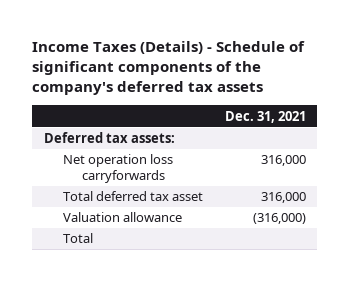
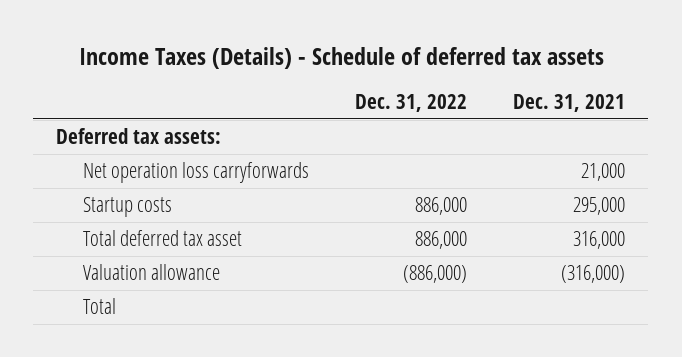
- Income Taxes (Details) - Schedule of significant components of the company's deferred tax assets
+ Income Taxes (Details) - Schedule of deferred tax assets
- | Dec. 31, 2021
+ | Dec. 31, 2022 | Dec. 31, 2021
- Net operation loss carryforwards | 316,000
+ Net operation loss carryforwards | | 21,000
+ Startup costs | 886,000 | 295,000

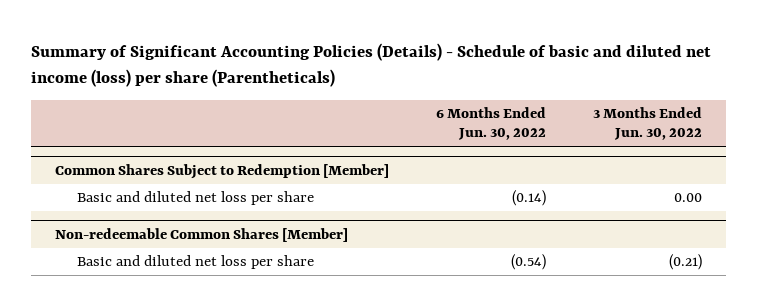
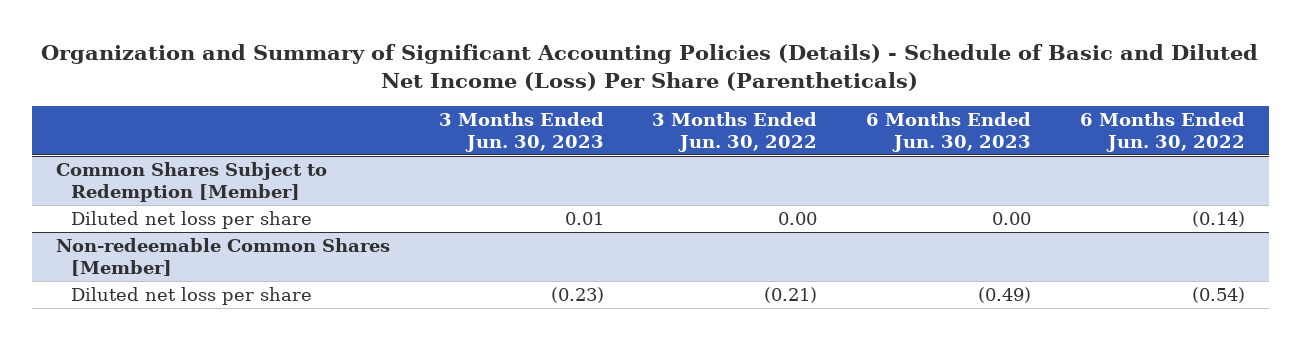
- Summary of Significant Accounting Policies (Details) - Schedule of basic and diluted net income (loss) per share (Parentheticals)
+ Organization and Summary of Significant Accounting Policies (Details) - Schedule of Basic and Diluted Net Income (Loss) Per Share (Parentheticals)
- | 6 Months Ended Jun. 30, 2022 | 3 Months Ended Jun. 30, 2022
+ | 3 Months Ended Jun. 30, 2023 | 3 Months Ended Jun. 30, 2022 | 6 Months Ended Jun. 30, 2023 | 6 Months Ended Jun. 30, 2022
@ Common Shares Subject to Redemption [Member]
- Basic and diluted net loss per share | (0.14) | 0.00
+ Diluted net loss per share | 0.01 | 0.00 | 0.00 | (0.14)
@ Non-redeemable Common Shares [Member]
- Basic and diluted net loss per share | (0.54) | (0.21)
+ Diluted net loss per share | (0.23) | (0.21) | (0.49) | (0.54)

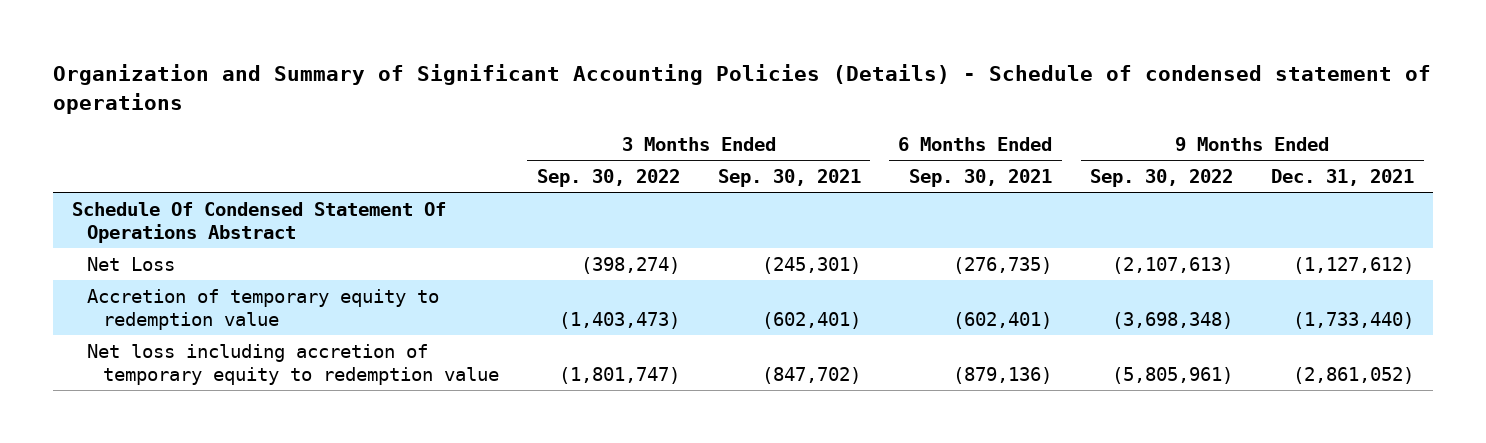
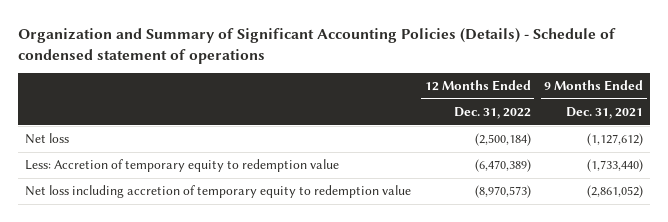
- | 3 Months Ended Sep. 30, 2022 | 3 Months Ended Sep. 30, 2021 | 6 Months Ended Sep. 30, 2021 | 9 Months Ended Sep. 30, 2022 | 9 Months Ended Dec. 31, 2021
+ | 12 Months Ended Dec. 31, 2022 | 9 Months Ended Dec. 31, 2021
- Schedule Of Condensed Statement Of Operations Abstract
- Net Loss | (398,274) | (245,301) | (276,735) | (2,107,613) | (1,127,612)
- Accretion of temporary equity to redemption value | (1,403,473) | (602,401) | (602,401) | (3,698,348) | (1,733,440)
+ Net loss | (2,500,184) | (1,127,612)
+ Less: Accretion of temporary equity to redemption value | (6,470,389) | (1,733,440)

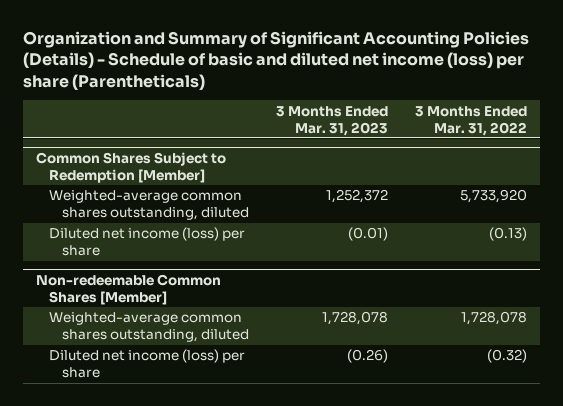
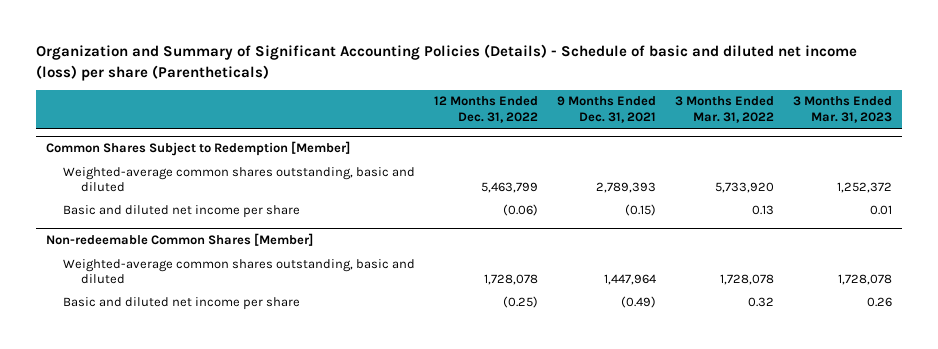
- | 3 Months Ended Mar. 31, 2023 | 3 Months Ended Mar. 31, 2022
+ | 12 Months Ended Dec. 31, 2022 | 9 Months Ended Dec. 31, 2021 | 3 Months Ended Mar. 31, 2022 | 3 Months Ended Mar. 31, 2023
@ Common Shares Subject to Redemption [Member]
- Weighted-average common shares outstanding, diluted | 1,252,372 | 5,733,920
- Diluted net income (loss) per share | (0.01) | (0.13)
+ Weighted-average common shares outstanding, basic and diluted | 5,463,799 | 2,789,393 | 5,733,920 | 1,252,372
+ Basic and diluted net income per share | (0.06) | (0.15) | 0.13 | 0.01
@ Non-redeemable Common Shares [Member]
- Weighted-average common shares outstanding, diluted | 1,728,078 | 1,728,078
- Diluted net income (loss) per share | (0.26) | (0.32)
+ Weighted-average common shares outstanding, basic and diluted | 1,728,078 | 1,447,964 | 1,728,078 | 1,728,078
+ Basic and diluted net income per share | (0.25) | (0.49) | 0.32 | 0.26

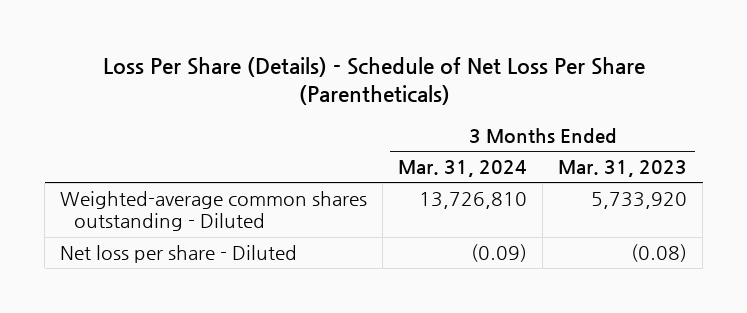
- Organization and Summary of Significant Accounting Policies (Details) - Schedule of basic and diluted net income (loss) per share (Parentheticals)
+ Loss Per Share (Details) - Schedule of Net Loss Per Share (Parentheticals)
- | 12 Months Ended Dec. 31, 2022 | 9 Months Ended Dec. 31, 2021 | 3 Months Ended Mar. 31, 2022 | 3 Months Ended Mar. 31, 2023
+ | 3 Months Ended Mar. 31, 2024 | 3 Months Ended Mar. 31, 2023
- Common Shares Subject to Redemption [Member]
- Weighted-average common shares outstanding, basic and diluted | 5,463,799 | 2,789,393 | 5,733,920 | 1,252,372
- Basic and diluted net income per share | (0.06) | (0.15) | 0.13 | 0.01
- Non-redeemable Common Shares [Member]
- Weighted-average common shares outstanding, basic and diluted | 1,728,078 | 1,447,964 | 1,728,078 | 1,728,078
- Basic and diluted net income per share | (0.25) | (0.49) | 0.32 | 0.26
+ Weighted-average common shares outstanding - Diluted | 13,726,810 | 5,733,920
+ Net loss per share - Diluted | (0.09) | (0.08)

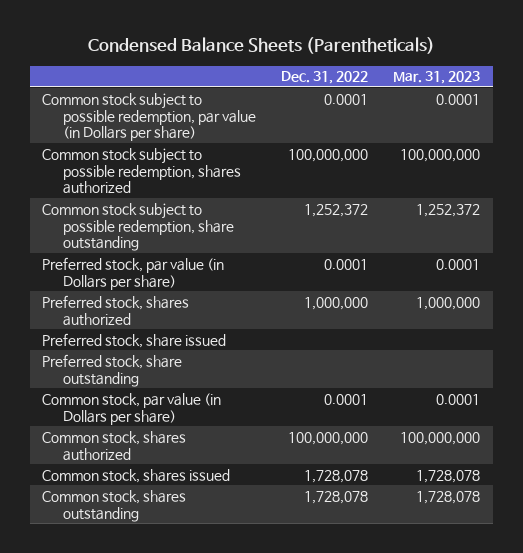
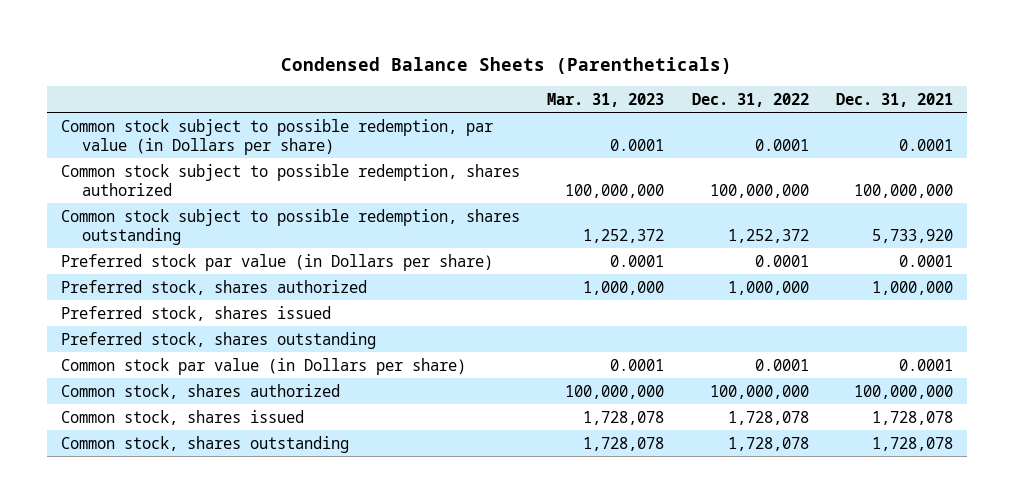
- | Dec. 31, 2022 | Mar. 31, 2023
+ | Mar. 31, 2023 | Dec. 31, 2022 | Dec. 31, 2021
- Common stock subject to possible redemption, share outstanding | 1,252,372 | 1,252,372
- Preferred stock, par value (in Dollars per share) | 0.0001 | 0.0001
+ Common stock subject to possible redemption, shares outstanding | 1,252,372 | 1,252,372 | 5,733,920
+ Preferred stock par value (in Dollars per share) | 0.0001 | 0.0001 | 0.0001
- Preferred stock, share issued
- Preferred stock, share outstanding
- Common stock, par value (in Dollars per share) | 0.0001 | 0.0001
+ Preferred stock, shares issued
+ Preferred stock, shares outstanding
+ Common stock par value (in Dollars per share) | 0.0001 | 0.0001 | 0.0001

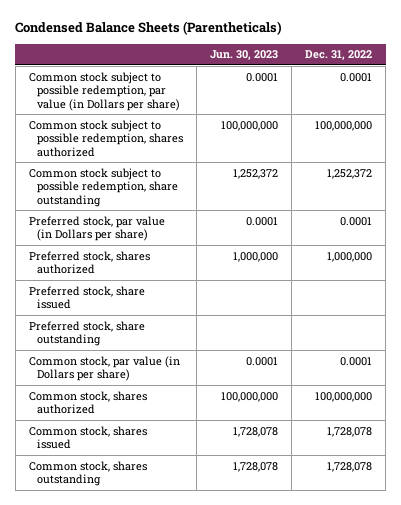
- | Mar. 31, 2023 | Dec. 31, 2022 | Dec. 31, 2021
+ | Jun. 30, 2023 | Dec. 31, 2022
- Common stock subject to possible redemption, shares outstanding | 1,252,372 | 1,252,372 | 5,733,920
- Preferred stock par value (in Dollars per share) | 0.0001 | 0.0001 | 0.0001
+ Common stock subject to possible redemption, share outstanding | 1,252,372 | 1,252,372
+ Preferred stock, par value (in Dollars per share) | 0.0001 | 0.0001
- Preferred stock, shares issued
- Preferred stock, shares outstanding
- Common stock par value (in Dollars per share) | 0.0001 | 0.0001 | 0.0001
+ Preferred stock, share issued
+ Preferred stock, share outstanding
+ Common stock, par value (in Dollars per share) | 0.0001 | 0.0001

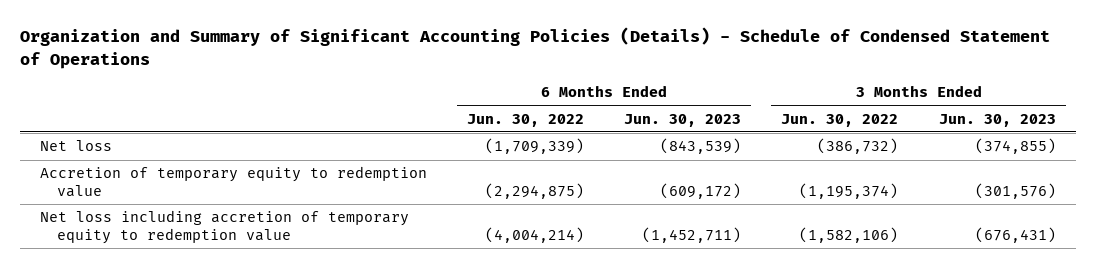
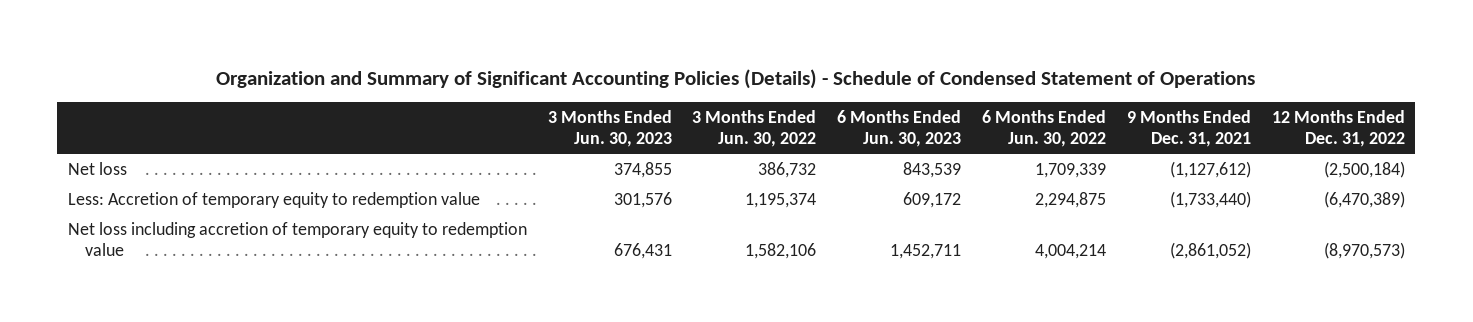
- | 6 Months Ended Jun. 30, 2022 | 6 Months Ended Jun. 30, 2023 | 3 Months Ended Jun. 30, 2022 | 3 Months Ended Jun. 30, 2023
+ | 3 Months Ended Jun. 30, 2023 | 3 Months Ended Jun. 30, 2022 | 6 Months Ended Jun. 30, 2023 | 6 Months Ended Jun. 30, 2022 | 9 Months Ended Dec. 31, 2021 | 12 Months Ended Dec. 31, 2022
- Net loss | (1,709,339) | (843,539) | (386,732) | (374,855)
- Accretion of temporary equity to redemption value | (2,294,875) | (609,172) | (1,195,374) | (301,576)
- Net loss including accretion of temporary equity to redemption value | (4,004,214) | (1,452,711) | (1,582,106) | (676,431)
+ Net loss | 374,855 | 386,732 | 843,539 | 1,709,339 | (1,127,612) | (2,500,184)
+ Less: Accretion of temporary equity to redemption value | 301,576 | 1,195,374 | 609,172 | 2,294,875 | (1,733,440) | (6,470,389)
+ Net loss including accretion of temporary equity to redemption value | 676,431 | 1,582,106 | 1,452,711 | 4,004,214 | (2,861,052) | (8,970,573)

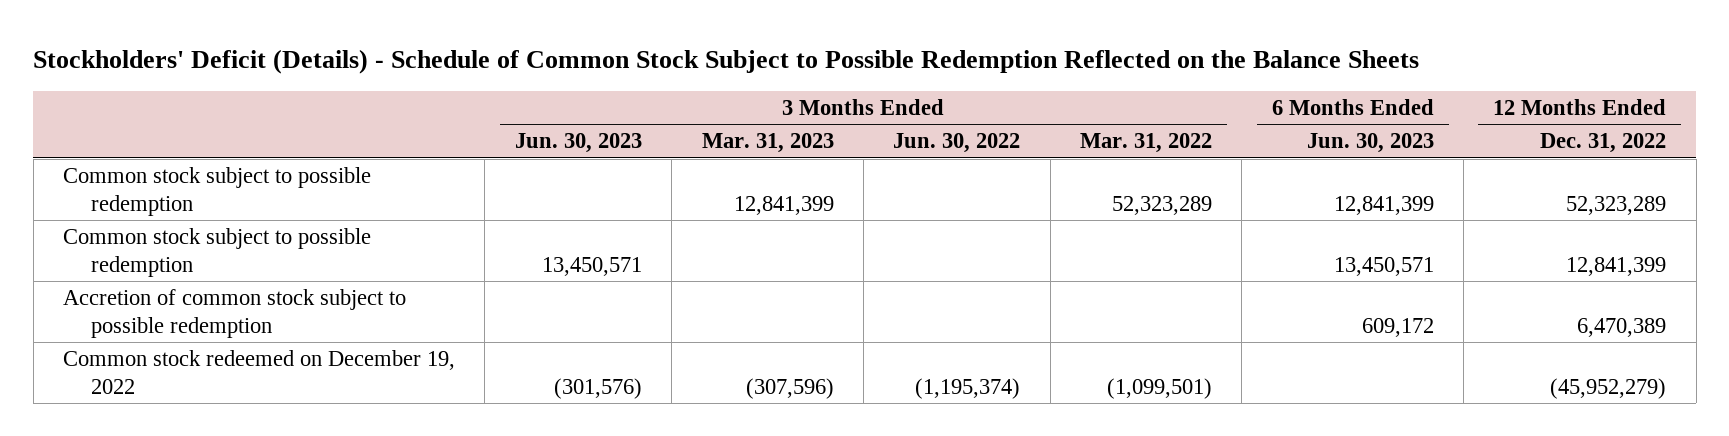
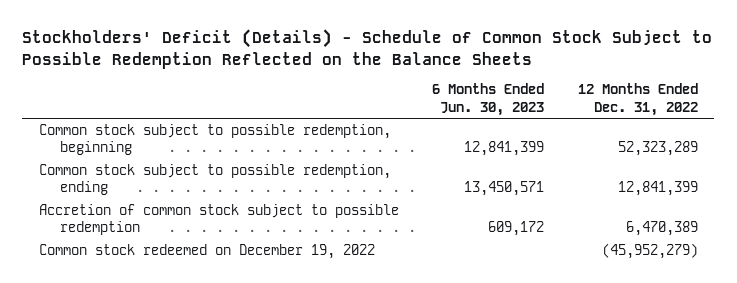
- | 3 Months Ended Jun. 30, 2023 | 3 Months Ended Mar. 31, 2023 | 3 Months Ended Jun. 30, 2022 | 3 Months Ended Mar. 31, 2022 | 6 Months Ended Jun. 30, 2023 | 12 Months Ended Dec. 31, 2022
+ | 6 Months Ended Jun. 30, 2023 | 12 Months Ended Dec. 31, 2022
- Common stock subject to possible redemption | | 12,841,399 | | 52,323,289 | 12,841,399 | 52,323,289
- Common stock subject to possible redemption | 13,450,571 | | | | 13,450,571 | 12,841,399
+ Common stock subject to possible redemption, beginning | 12,841,399 | 52,323,289
+ Common stock subject to possible redemption, ending | 13,450,571 | 12,841,399

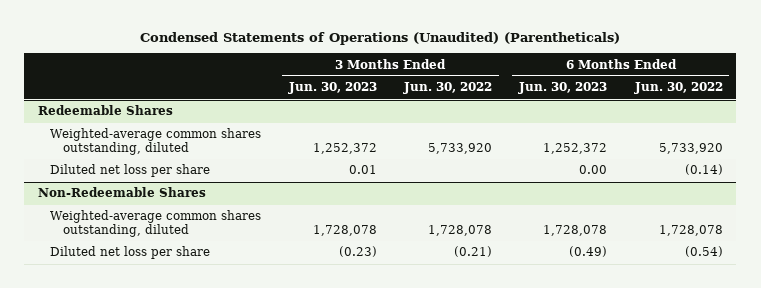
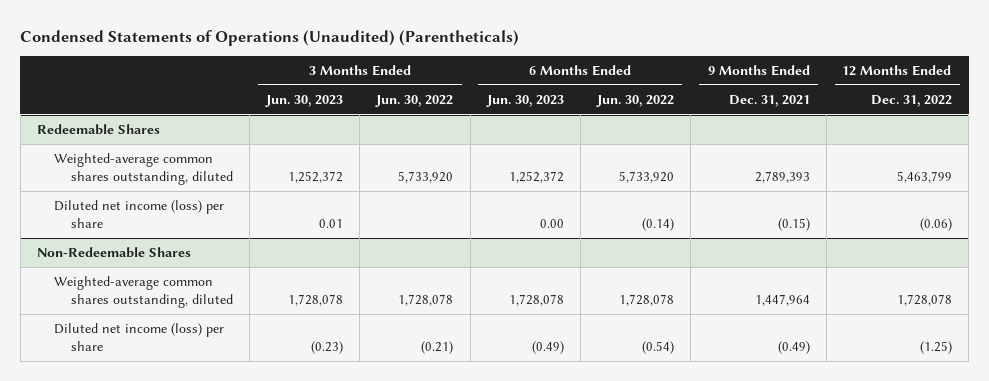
- | 3 Months Ended Jun. 30, 2023 | 3 Months Ended Jun. 30, 2022 | 6 Months Ended Jun. 30, 2023 | 6 Months Ended Jun. 30, 2022
+ | 3 Months Ended Jun. 30, 2023 | 3 Months Ended Jun. 30, 2022 | 6 Months Ended Jun. 30, 2023 | 6 Months Ended Jun. 30, 2022 | 9 Months Ended Dec. 31, 2021 | 12 Months Ended Dec. 31, 2022
@ Redeemable Shares
- Diluted net loss per share | 0.01 | | 0.00 | (0.14)
+ Diluted net income (loss) per share | 0.01 | | 0.00 | (0.14) | (0.15) | (0.06)
@ Non-Redeemable Shares
- Diluted net loss per share | (0.23) | (0.21) | (0.49) | (0.54)
+ Diluted net income (loss) per share | (0.23) | (0.21) | (0.49) | (0.54) | (0.49) | (1.25)

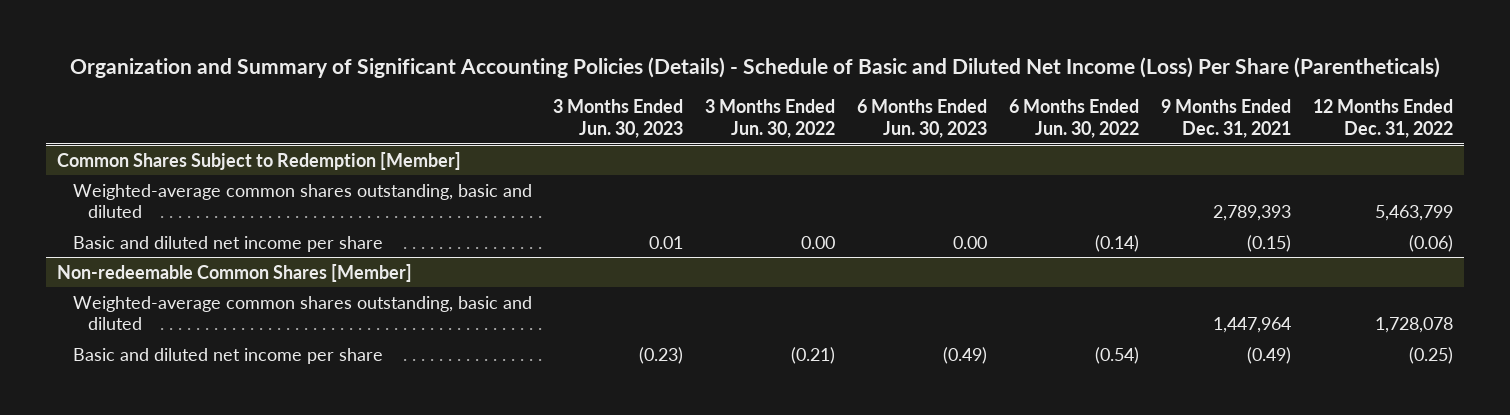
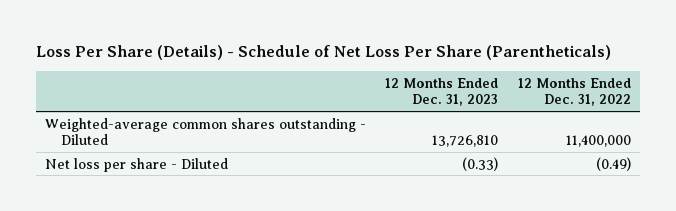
- Organization and Summary of Significant Accounting Policies (Details) - Schedule of Basic and Diluted Net Income (Loss) Per Share (Parentheticals)
+ Loss Per Share (Details) - Schedule of Net Loss Per Share (Parentheticals)
- | 3 Months Ended Jun. 30, 2023 | 3 Months Ended Jun. 30, 2022 | 6 Months Ended Jun. 30, 2023 | 6 Months Ended Jun. 30, 2022 | 9 Months Ended Dec. 31, 2021 | 12 Months Ended Dec. 31, 2022
+ | 12 Months Ended Dec. 31, 2023 | 12 Months Ended Dec. 31, 2022
- Common Shares Subject to Redemption [Member]
- Weighted-average common shares outstanding, basic and diluted | | | | | 2,789,393 | 5,463,799
- Basic and diluted net income per share | 0.01 | 0.00 | 0.00 | (0.14) | (0.15) | (0.06)
- Non-redeemable Common Shares [Member]
- Weighted-average common shares outstanding, basic and diluted | | | | | 1,447,964 | 1,728,078
- Basic and diluted net income per share | (0.23) | (0.21) | (0.49) | (0.54) | (0.49) | (0.25)
+ Weighted-average common shares outstanding - Diluted | 13,726,810 | 11,400,000
+ Net loss per share - Diluted | (0.33) | (0.49)

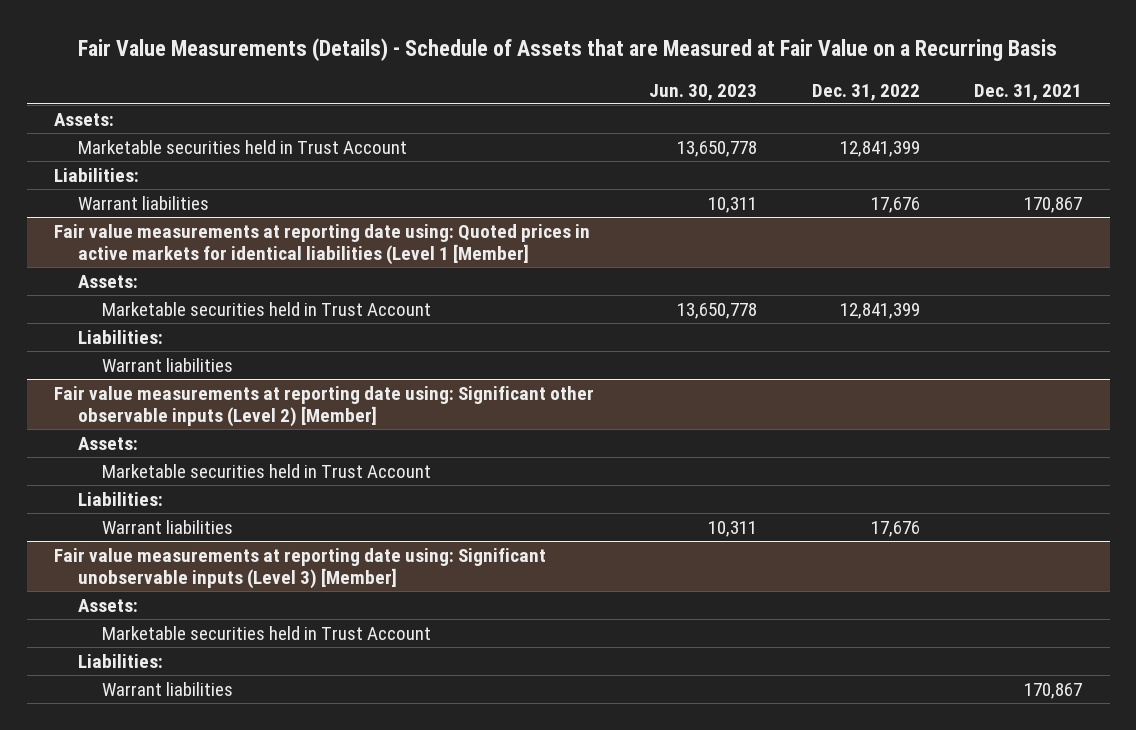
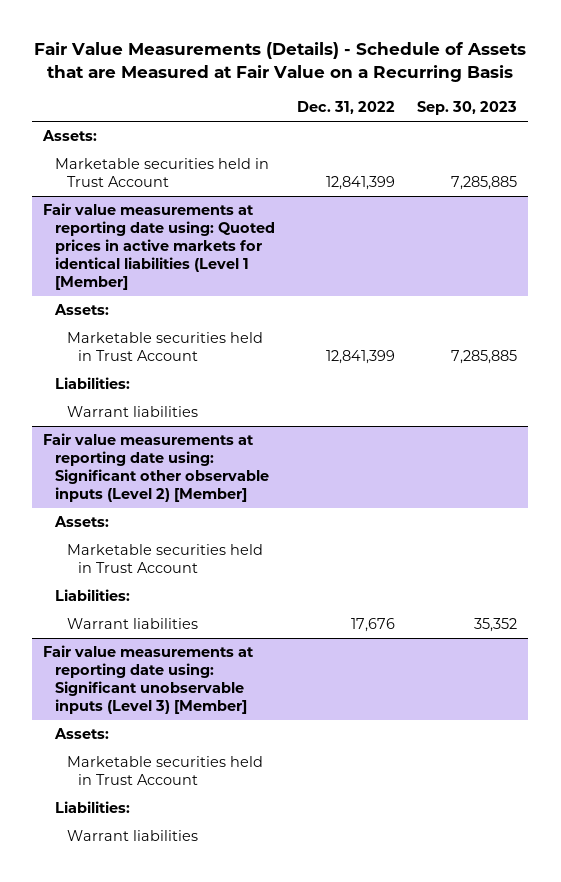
- | Jun. 30, 2023 | Dec. 31, 2022 | Dec. 31, 2021
+ | Dec. 31, 2022 | Sep. 30, 2023
- Liabilities:
- Warrant liabilities | 10,311 | 17,676 | 170,867

